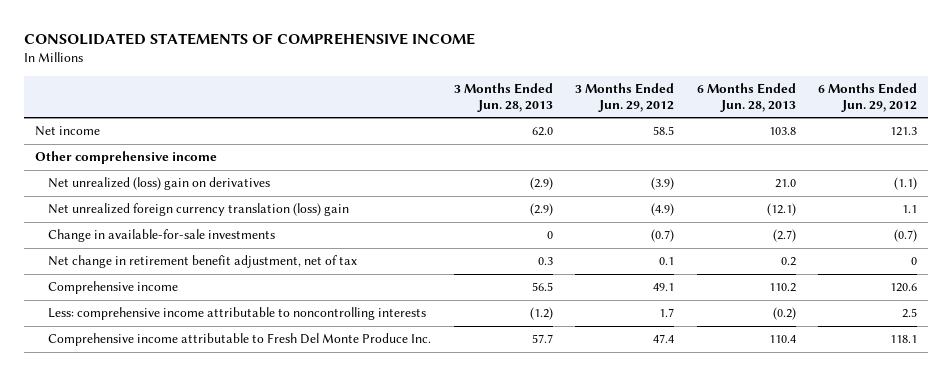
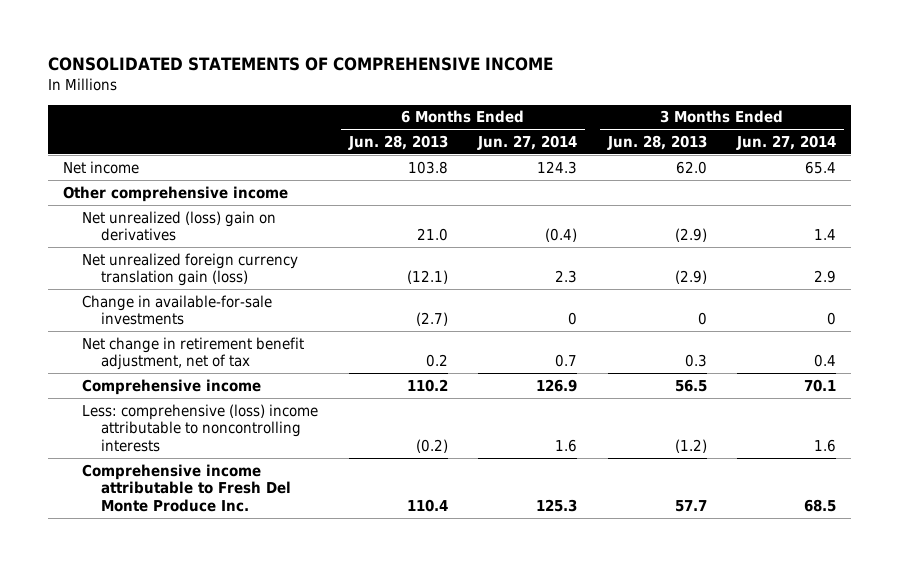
- | 3 Months Ended Jun. 28, 2013 | 3 Months Ended Jun. 29, 2012 | 6 Months Ended Jun. 28, 2013 | 6 Months Ended Jun. 29, 2012
+ | 6 Months Ended Jun. 28, 2013 | 6 Months Ended Jun. 27, 2014 | 3 Months Ended Jun. 28, 2013 | 3 Months Ended Jun. 27, 2014
- Net unrealized foreign currency translation (loss) gain | (2.9) | (4.9) | (12.1) | 1.1
+ Net unrealized foreign currency translation gain (loss) | (12.1) | 2.3 | (2.9) | 2.9
- Less: comprehensive income attributable to noncontrolling interests | (1.2) | 1.7 | (0.2) | 2.5
+ Less: comprehensive (loss) income attributable to noncontrolling interests | (0.2) | 1.6 | (1.2) | 1.6

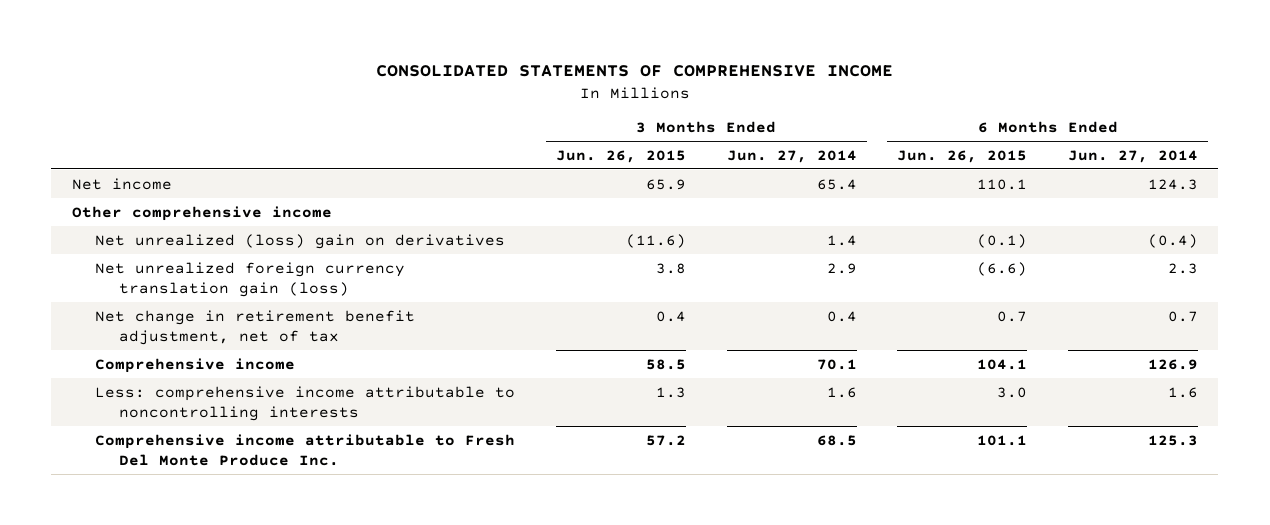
- | 6 Months Ended Jun. 28, 2013 | 6 Months Ended Jun. 27, 2014 | 3 Months Ended Jun. 28, 2013 | 3 Months Ended Jun. 27, 2014
+ | 3 Months Ended Jun. 26, 2015 | 3 Months Ended Jun. 27, 2014 | 6 Months Ended Jun. 26, 2015 | 6 Months Ended Jun. 27, 2014
- Change in available-for-sale investments | (2.7) | 0 | 0 | 0
- Less: comprehensive (loss) income attributable to noncontrolling interests | (0.2) | 1.6 | (1.2) | 1.6
+ Less: comprehensive income attributable to noncontrolling interests | 1.3 | 1.6 | 3.0 | 1.6

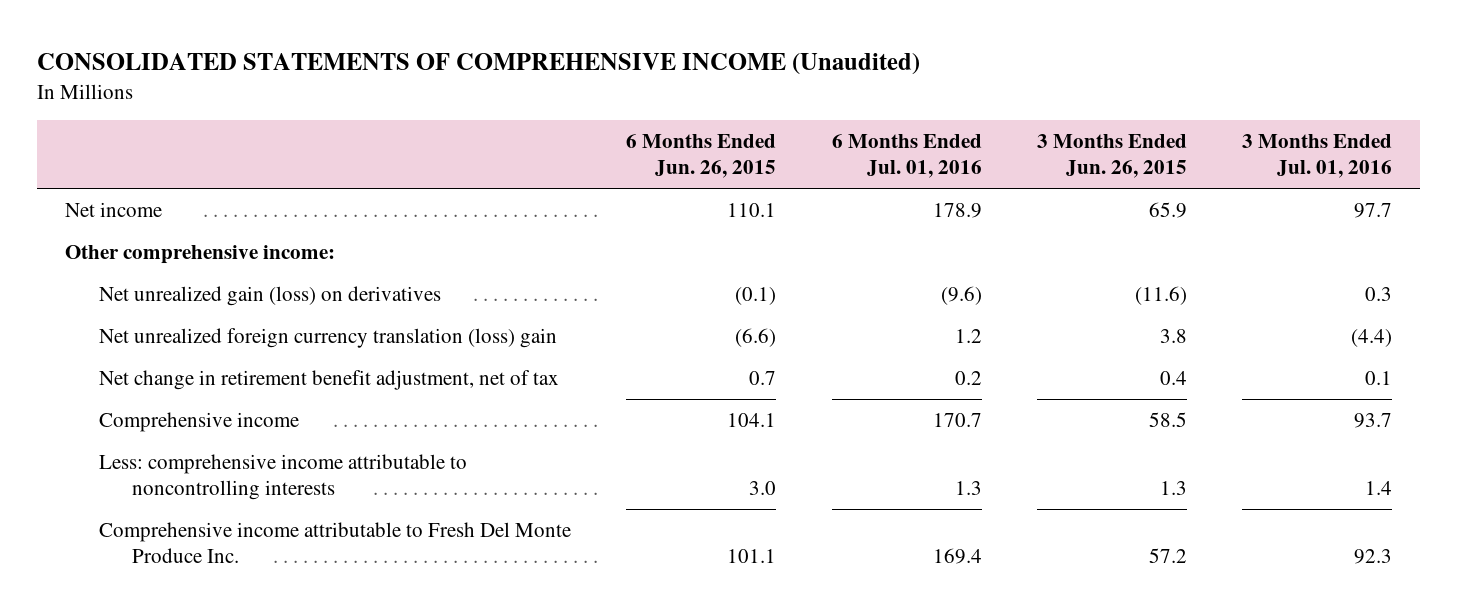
- CONSOLIDATED STATEMENTS OF COMPREHENSIVE INCOME
+ CONSOLIDATED STATEMENTS OF COMPREHENSIVE INCOME (Unaudited)
- | 3 Months Ended Jun. 26, 2015 | 3 Months Ended Jun. 27, 2014 | 6 Months Ended Jun. 26, 2015 | 6 Months Ended Jun. 27, 2014
+ | 6 Months Ended Jun. 26, 2015 | 6 Months Ended Jul. 01, 2016 | 3 Months Ended Jun. 26, 2015 | 3 Months Ended Jul. 01, 2016
- Other comprehensive income
- Net unrealized (loss) gain on derivatives | (11.6) | 1.4 | (0.1) | (0.4)
- Net unrealized foreign currency translation gain (loss) | 3.8 | 2.9 | (6.6) | 2.3
+ Other comprehensive income:
+ Net unrealized gain (loss) on derivatives | (0.1) | (9.6) | (11.6) | 0.3
+ Net unrealized foreign currency translation (loss) gain | (6.6) | 1.2 | 3.8 | (4.4)

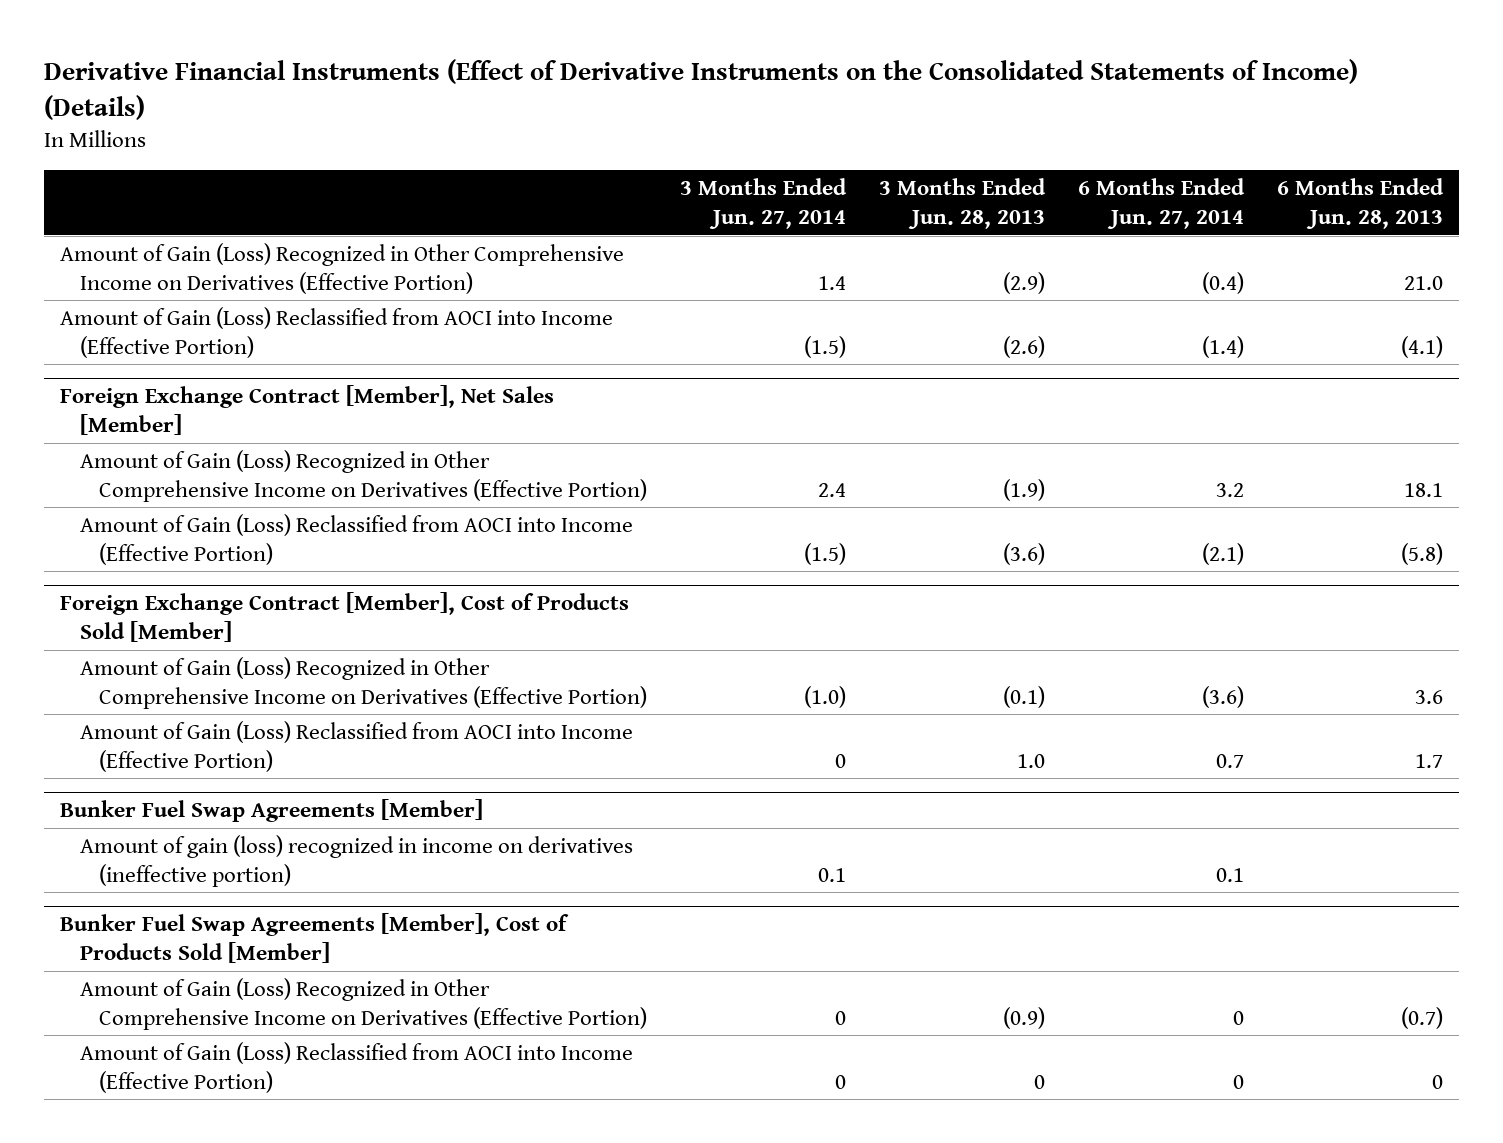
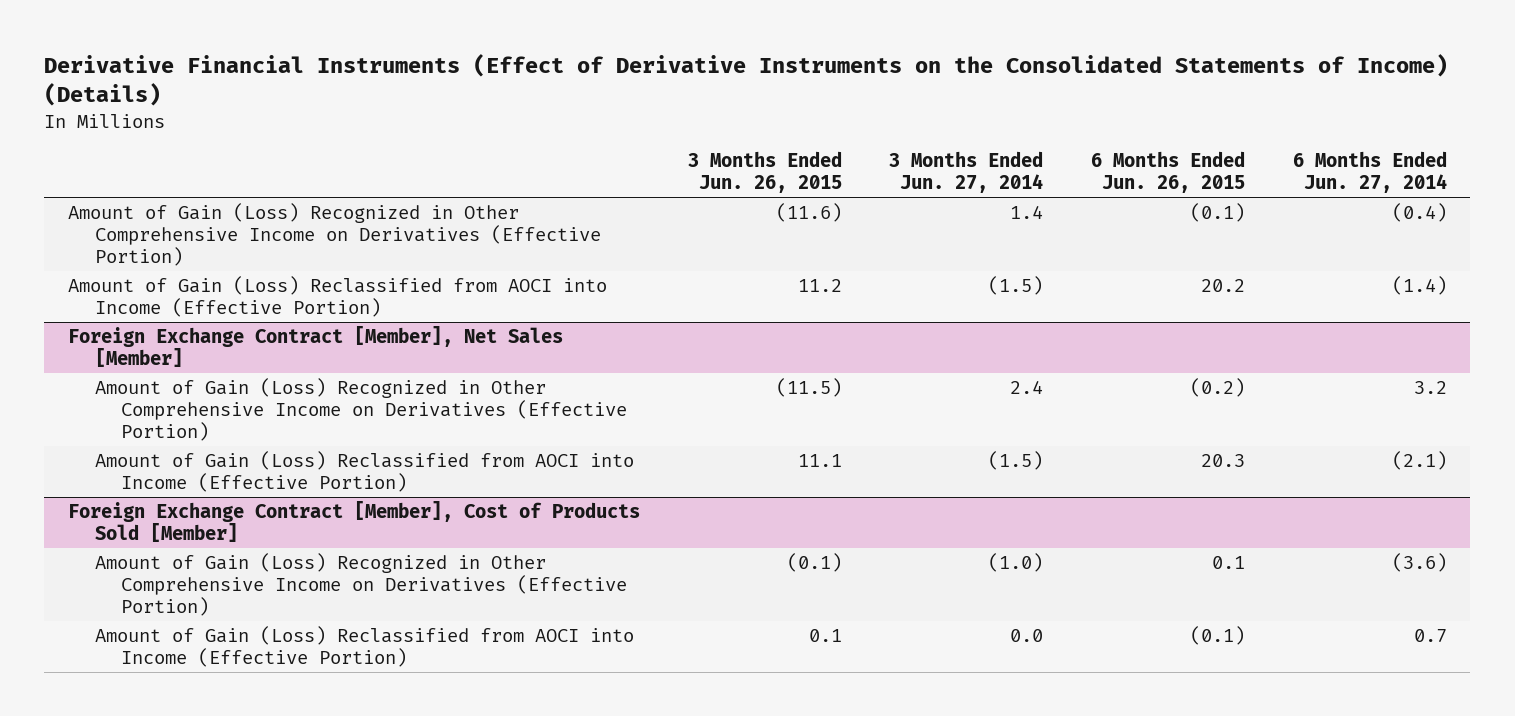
- | 3 Months Ended Jun. 27, 2014 | 3 Months Ended Jun. 28, 2013 | 6 Months Ended Jun. 27, 2014 | 6 Months Ended Jun. 28, 2013
+ | 3 Months Ended Jun. 26, 2015 | 3 Months Ended Jun. 27, 2014 | 6 Months Ended Jun. 26, 2015 | 6 Months Ended Jun. 27, 2014
@ Foreign Exchange Contract [Member], Cost of Products Sold [Member]
- Amount of Gain (Loss) Reclassified from AOCI into Income (Effective Portion) | 0 | 1.0 | 0.7 | 1.7
- Bunker Fuel Swap Agreements [Member]
- Amount of gain (loss) recognized in income on derivatives (ineffective portion) | 0.1 | | 0.1 |
- Bunker Fuel Swap Agreements [Member], Cost of Products Sold [Member]
- Amount of Gain (Loss) Recognized in Other Comprehensive Income on Derivatives (Effective Portion) | 0 | (0.9) | 0 | (0.7)
- Amount of Gain (Loss) Reclassified from AOCI into Income (Effective Portion) | 0 | 0 | 0 | 0
@ Foreign Exchange Contract [Member], Cost of Products Sold [Member]
+ Amount of Gain (Loss) Reclassified from AOCI into Income (Effective Portion) | 0.1 | 0.0 | (0.1) | 0.7

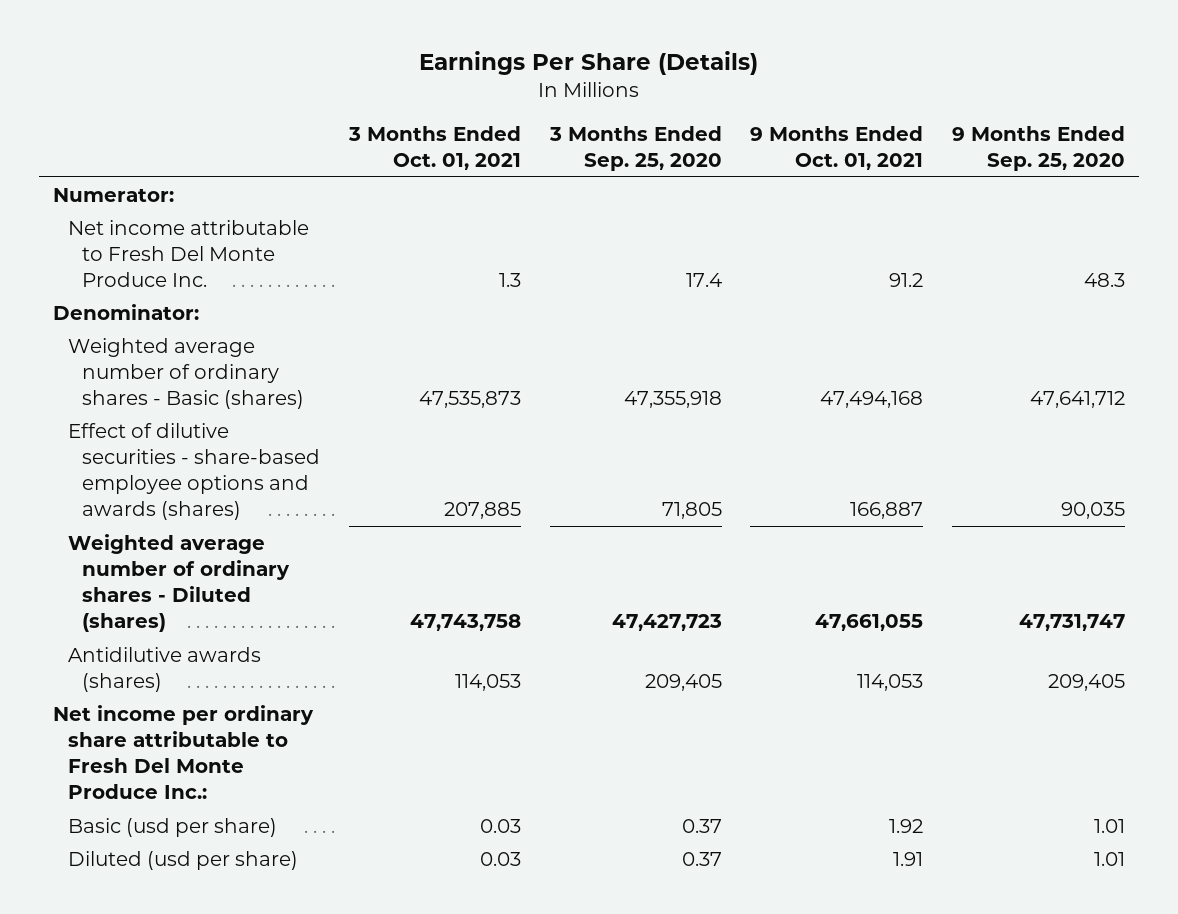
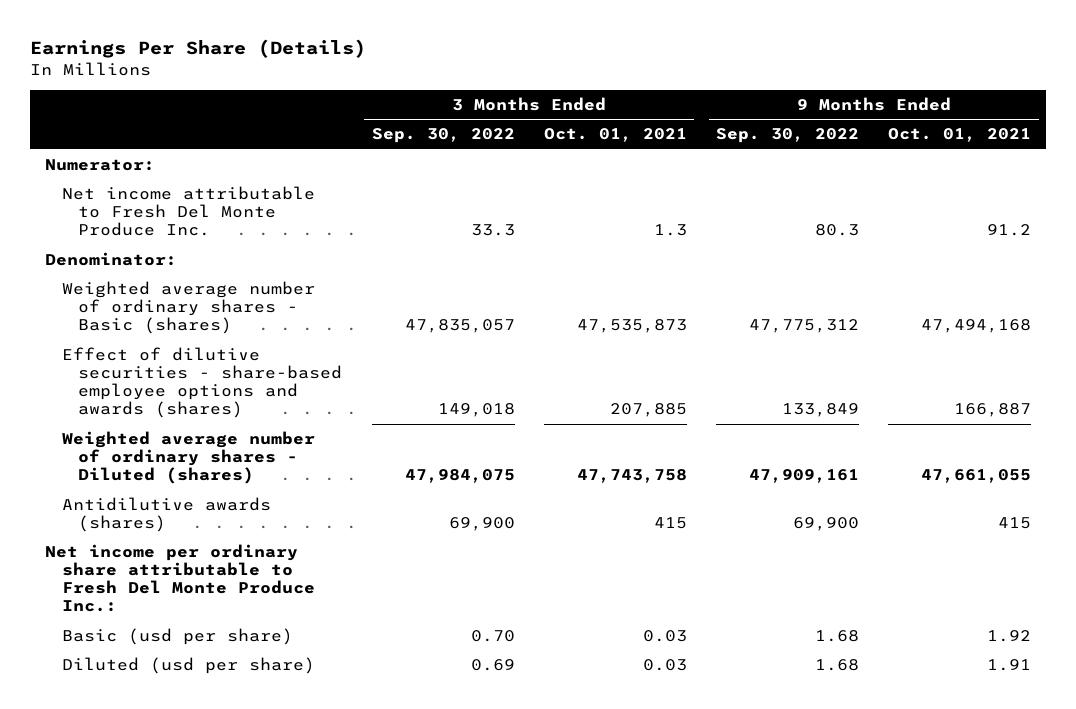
- | 3 Months Ended Oct. 01, 2021 | 3 Months Ended Sep. 25, 2020 | 9 Months Ended Oct. 01, 2021 | 9 Months Ended Sep. 25, 2020
+ | 3 Months Ended Sep. 30, 2022 | 3 Months Ended Oct. 01, 2021 | 9 Months Ended Sep. 30, 2022 | 9 Months Ended Oct. 01, 2021
- Antidilutive awards (shares) | 114,053 | 209,405 | 114,053 | 209,405
+ Antidilutive awards (shares) | 69,900 | 415 | 69,900 | 415

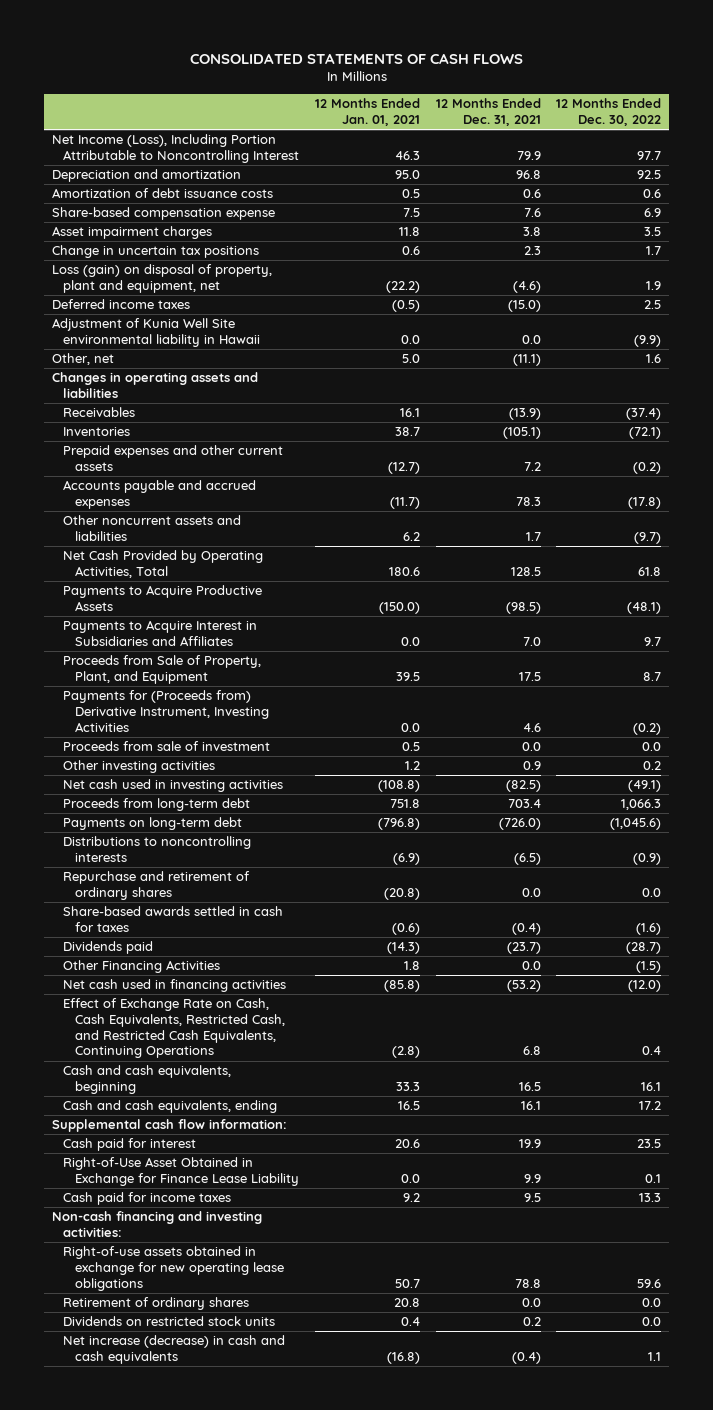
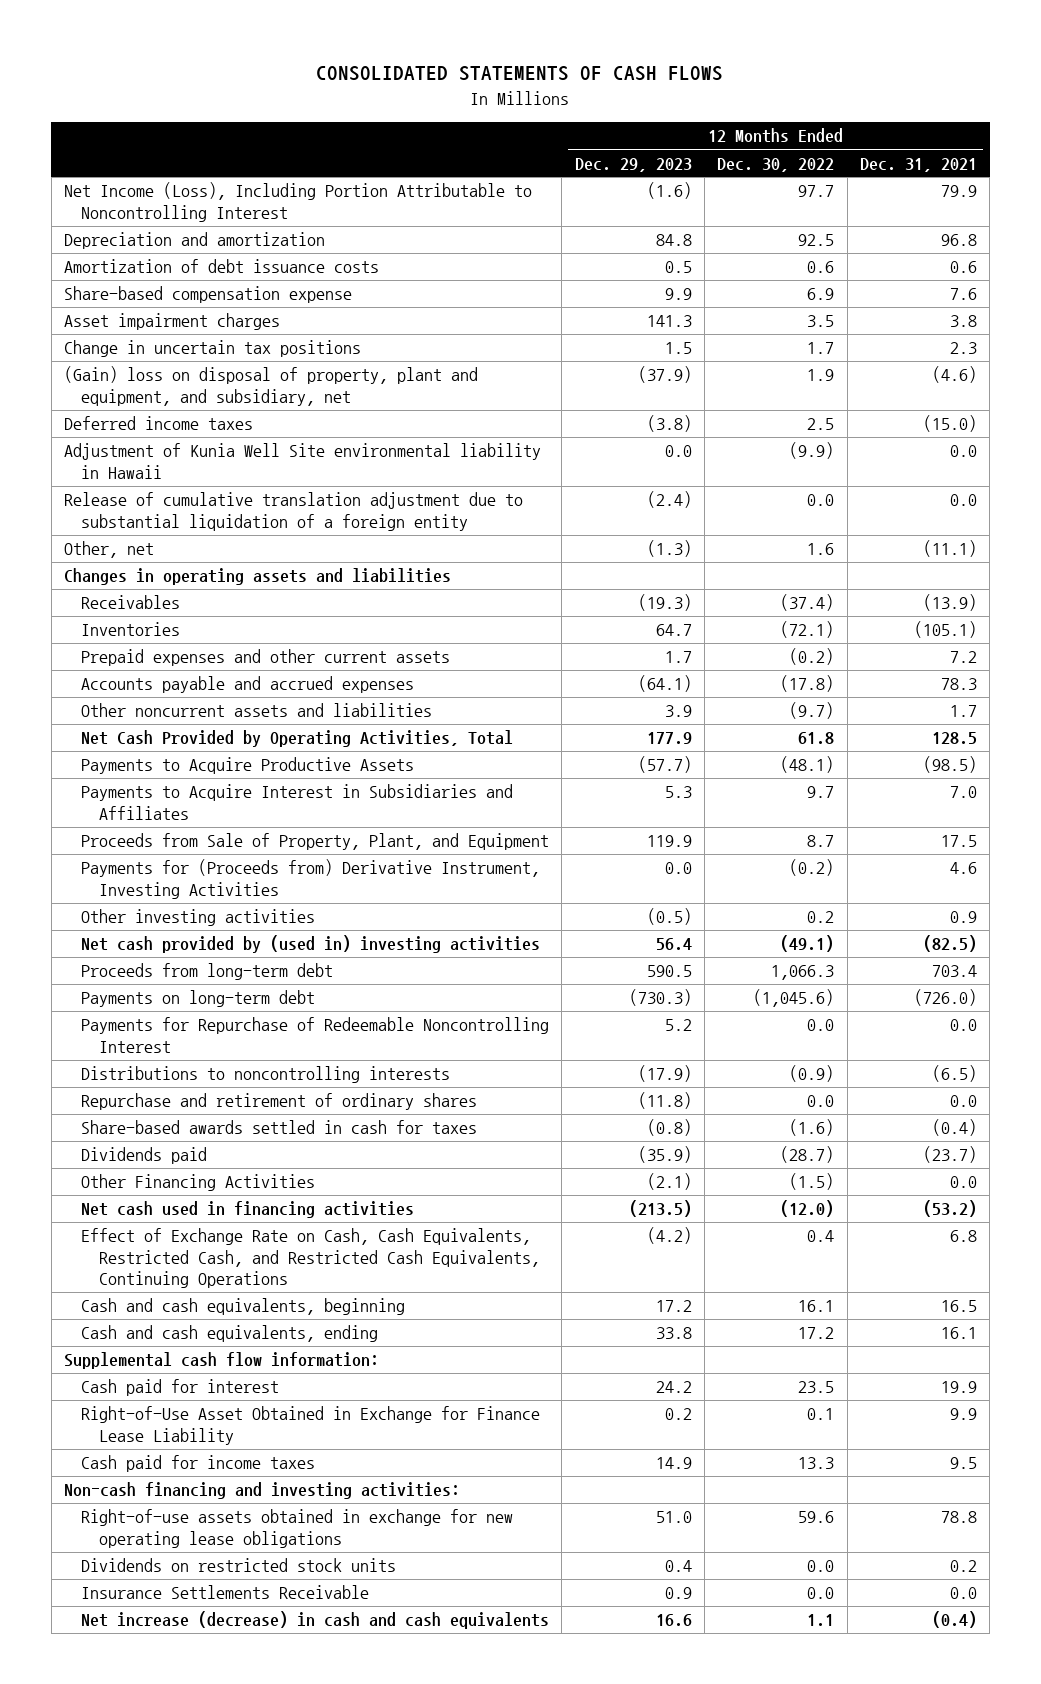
- | 12 Months Ended Jan. 01, 2021 | 12 Months Ended Dec. 31, 2021 | 12 Months Ended Dec. 30, 2022
+ | 12 Months Ended Dec. 29, 2023 | 12 Months Ended Dec. 30, 2022 | 12 Months Ended Dec. 31, 2021
- Loss (gain) on disposal of property, plant and equipment, net | (22.2) | (4.6) | 1.9
+ (Gain) loss on disposal of property, plant and equipment, and subsidiary, net | (37.9) | 1.9 | (4.6)
+ Release of cumulative translation adjustment due to substantial liquidation of a foreign entity | (2.4) | 0.0 | 0.0
- Proceeds from sale of investment | 0.5 | 0.0 | 0.0
- Net cash used in investing activities | (108.8) | (82.5) | (49.1)
+ Net cash provided by (used in) investing activities | 56.4 | (49.1) | (82.5)
+ Payments for Repurchase of Redeemable Noncontrolling Interest | 5.2 | 0.0 | 0.0
- Retirement of ordinary shares | 20.8 | 0.0 | 0.0
+ Insurance Settlements Receivable | 0.9 | 0.0 | 0.0

